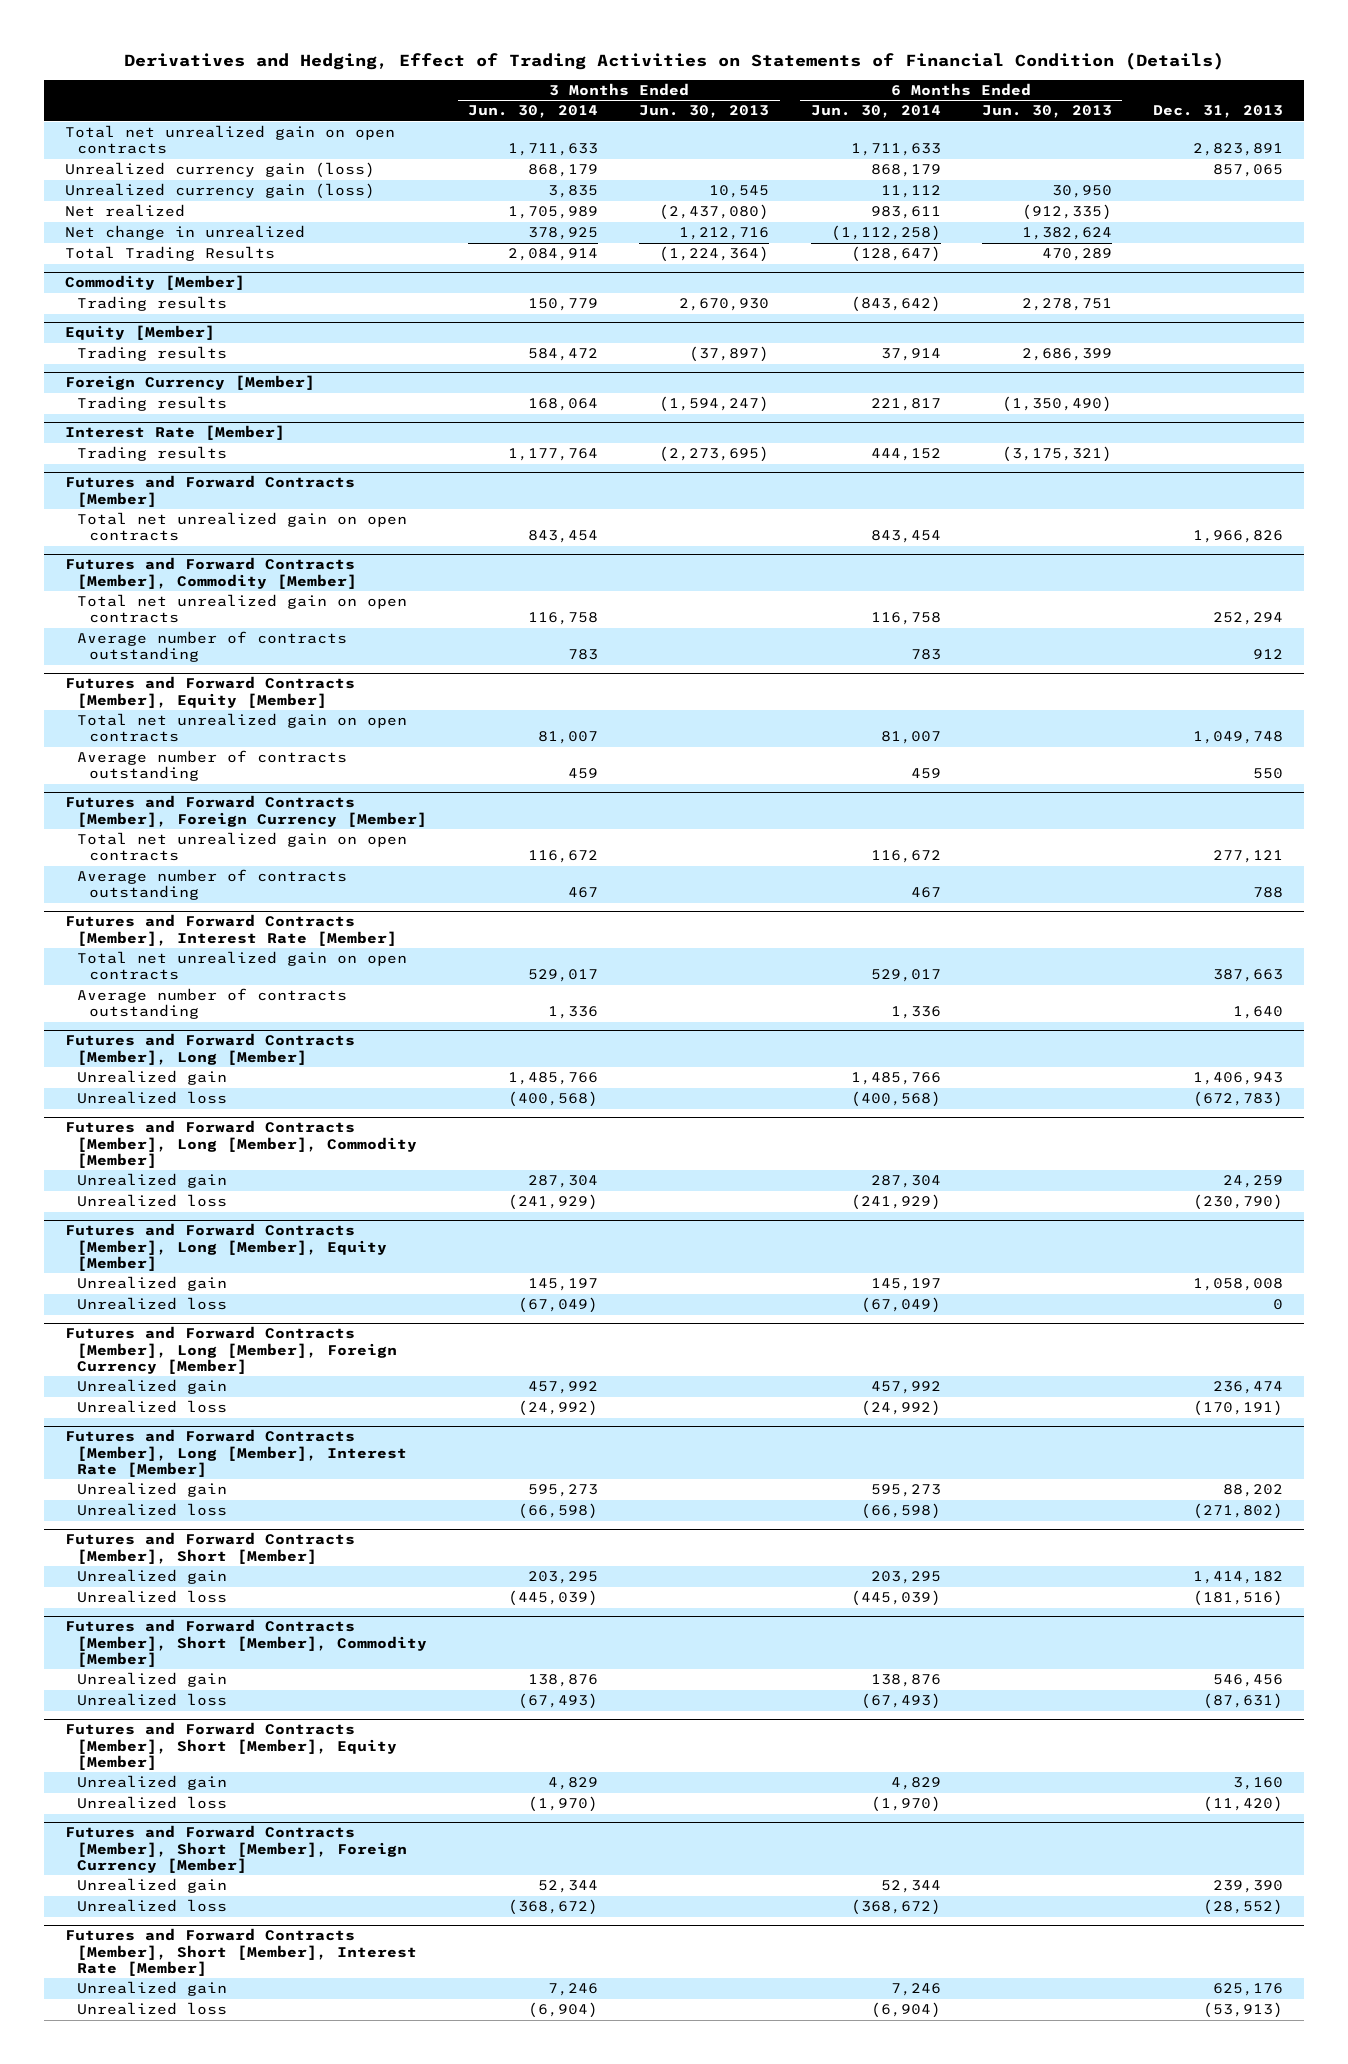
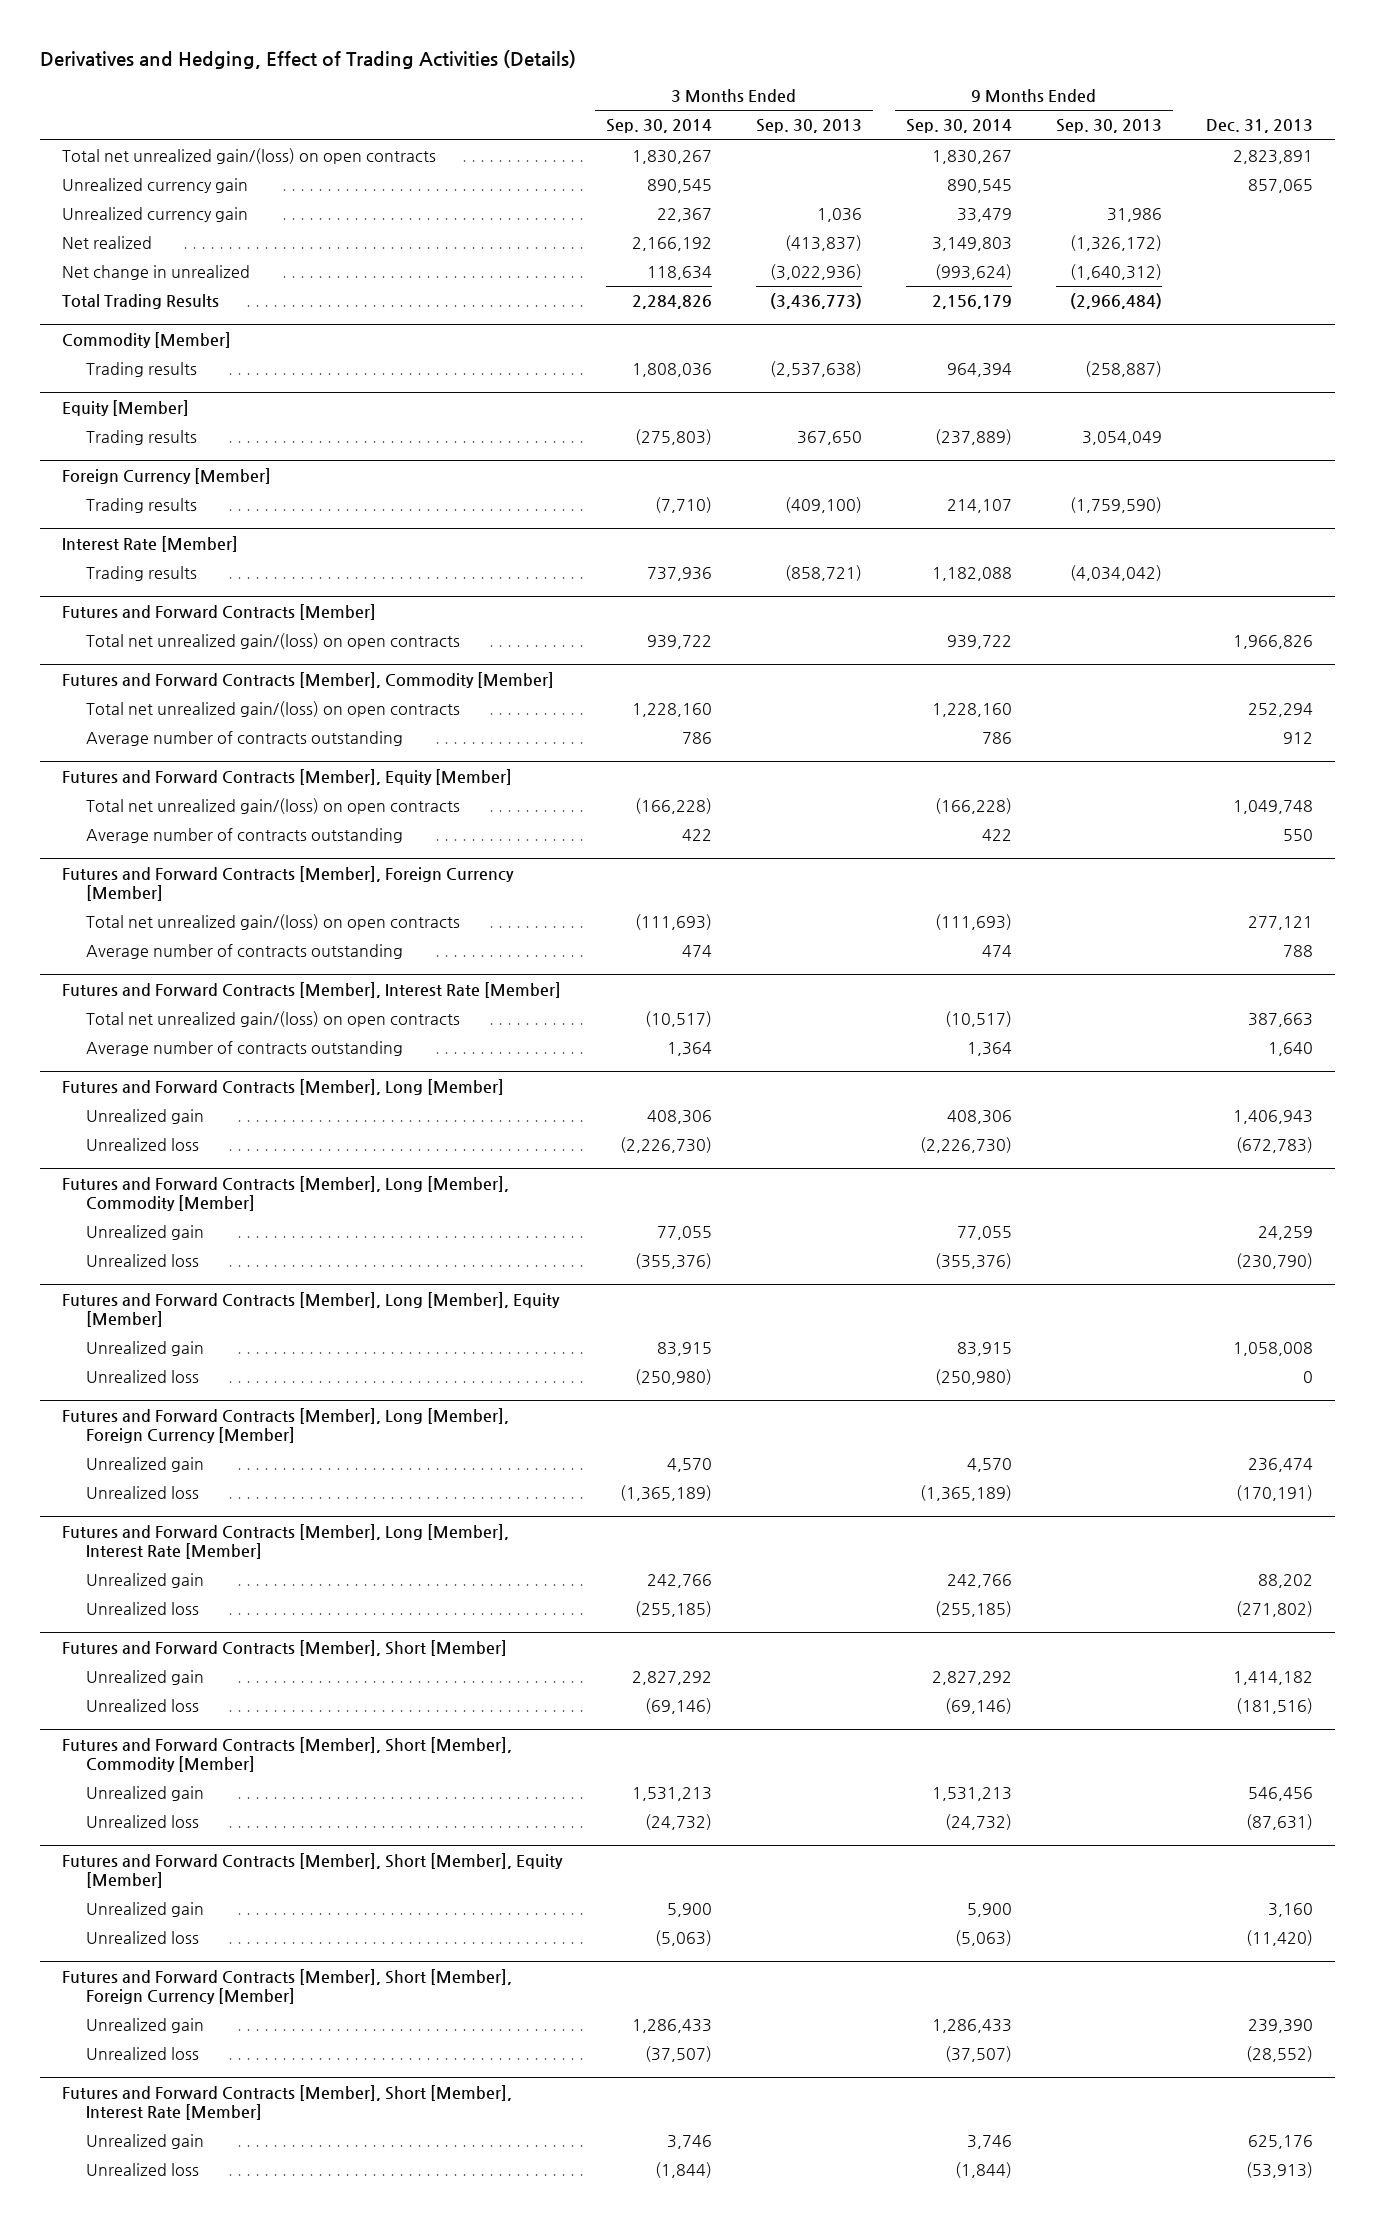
- Derivatives and Hedging, Effect of Trading Activities on Statements of Financial Condition (Details)
+ Derivatives and Hedging, Effect of Trading Activities (Details)
- | 3 Months Ended Jun. 30, 2014 | 3 Months Ended Jun. 30, 2013 | 6 Months Ended Jun. 30, 2014 | 6 Months Ended Jun. 30, 2013 | Dec. 31, 2013
+ | 3 Months Ended Sep. 30, 2014 | 3 Months Ended Sep. 30, 2013 | 9 Months Ended Sep. 30, 2014 | 9 Months Ended Sep. 30, 2013 | Dec. 31, 2013
- Total net unrealized gain on open contracts | 1,711,633 | | 1,711,633 | | 2,823,891
- Unrealized currency gain (loss) | 868,179 | | 868,179 | | 857,065
- Unrealized currency gain (loss) | 3,835 | 10,545 | 11,112 | 30,950 |
+ Total net unrealized gain/(loss) on open contracts | 1,830,267 | | 1,830,267 | | 2,823,891
+ Unrealized currency gain | 890,545 | | 890,545 | | 857,065
+ Unrealized currency gain | 22,367 | 1,036 | 33,479 | 31,986 |
@ Futures and Forward Contracts [Member]
- Total net unrealized gain on open contracts | 843,454 | | 843,454 | | 1,966,826
+ Total net unrealized gain/(loss) on open contracts | 939,722 | | 939,722 | | 1,966,826
@ Futures and Forward Contracts [Member], Commodity [Member]
- Total net unrealized gain on open contracts | 116,758 | | 116,758 | | 252,294
+ Total net unrealized gain/(loss) on open contracts | 1,228,160 | | 1,228,160 | | 252,294
@ Futures and Forward Contracts [Member], Equity [Member]
- Total net unrealized gain on open contracts | 81,007 | | 81,007 | | 1,049,748
+ Total net unrealized gain/(loss) on open contracts | (166,228) | | (166,228) | | 1,049,748
@ Futures and Forward Contracts [Member], Foreign Currency [Member]
- Total net unrealized gain on open contracts | 116,672 | | 116,672 | | 277,121
+ Total net unrealized gain/(loss) on open contracts | (111,693) | | (111,693) | | 277,121
@ Futures and Forward Contracts [Member], Interest Rate [Member]
- Total net unrealized gain on open contracts | 529,017 | | 529,017 | | 387,663
+ Total net unrealized gain/(loss) on open contracts | (10,517) | | (10,517) | | 387,663

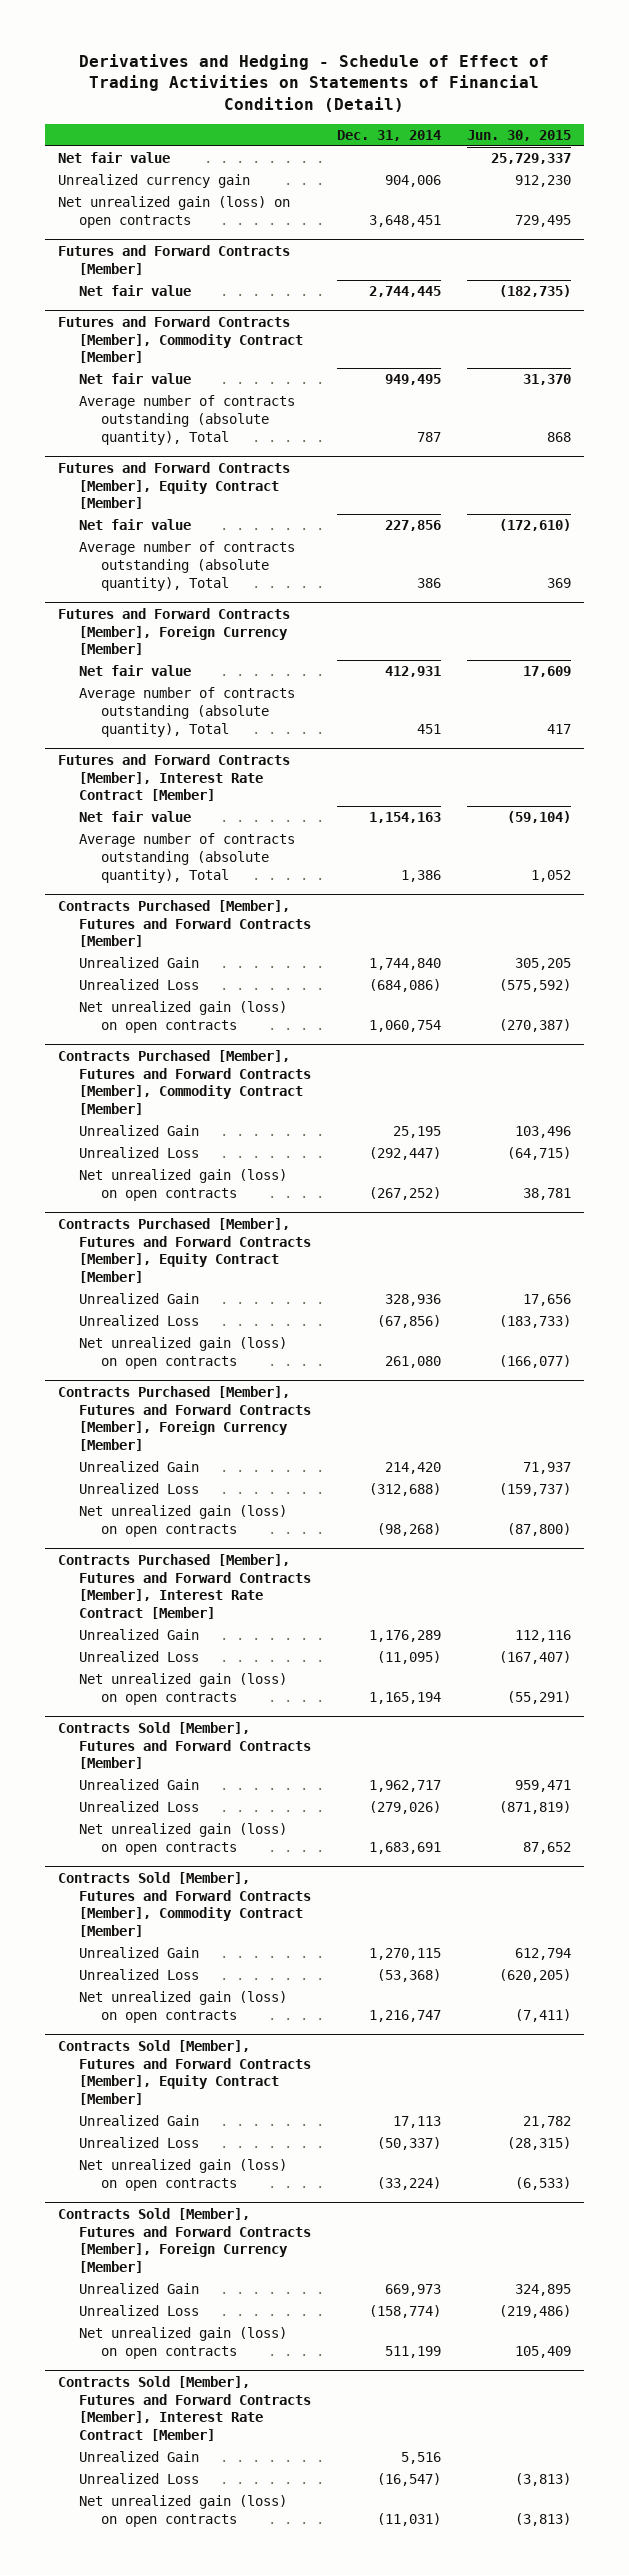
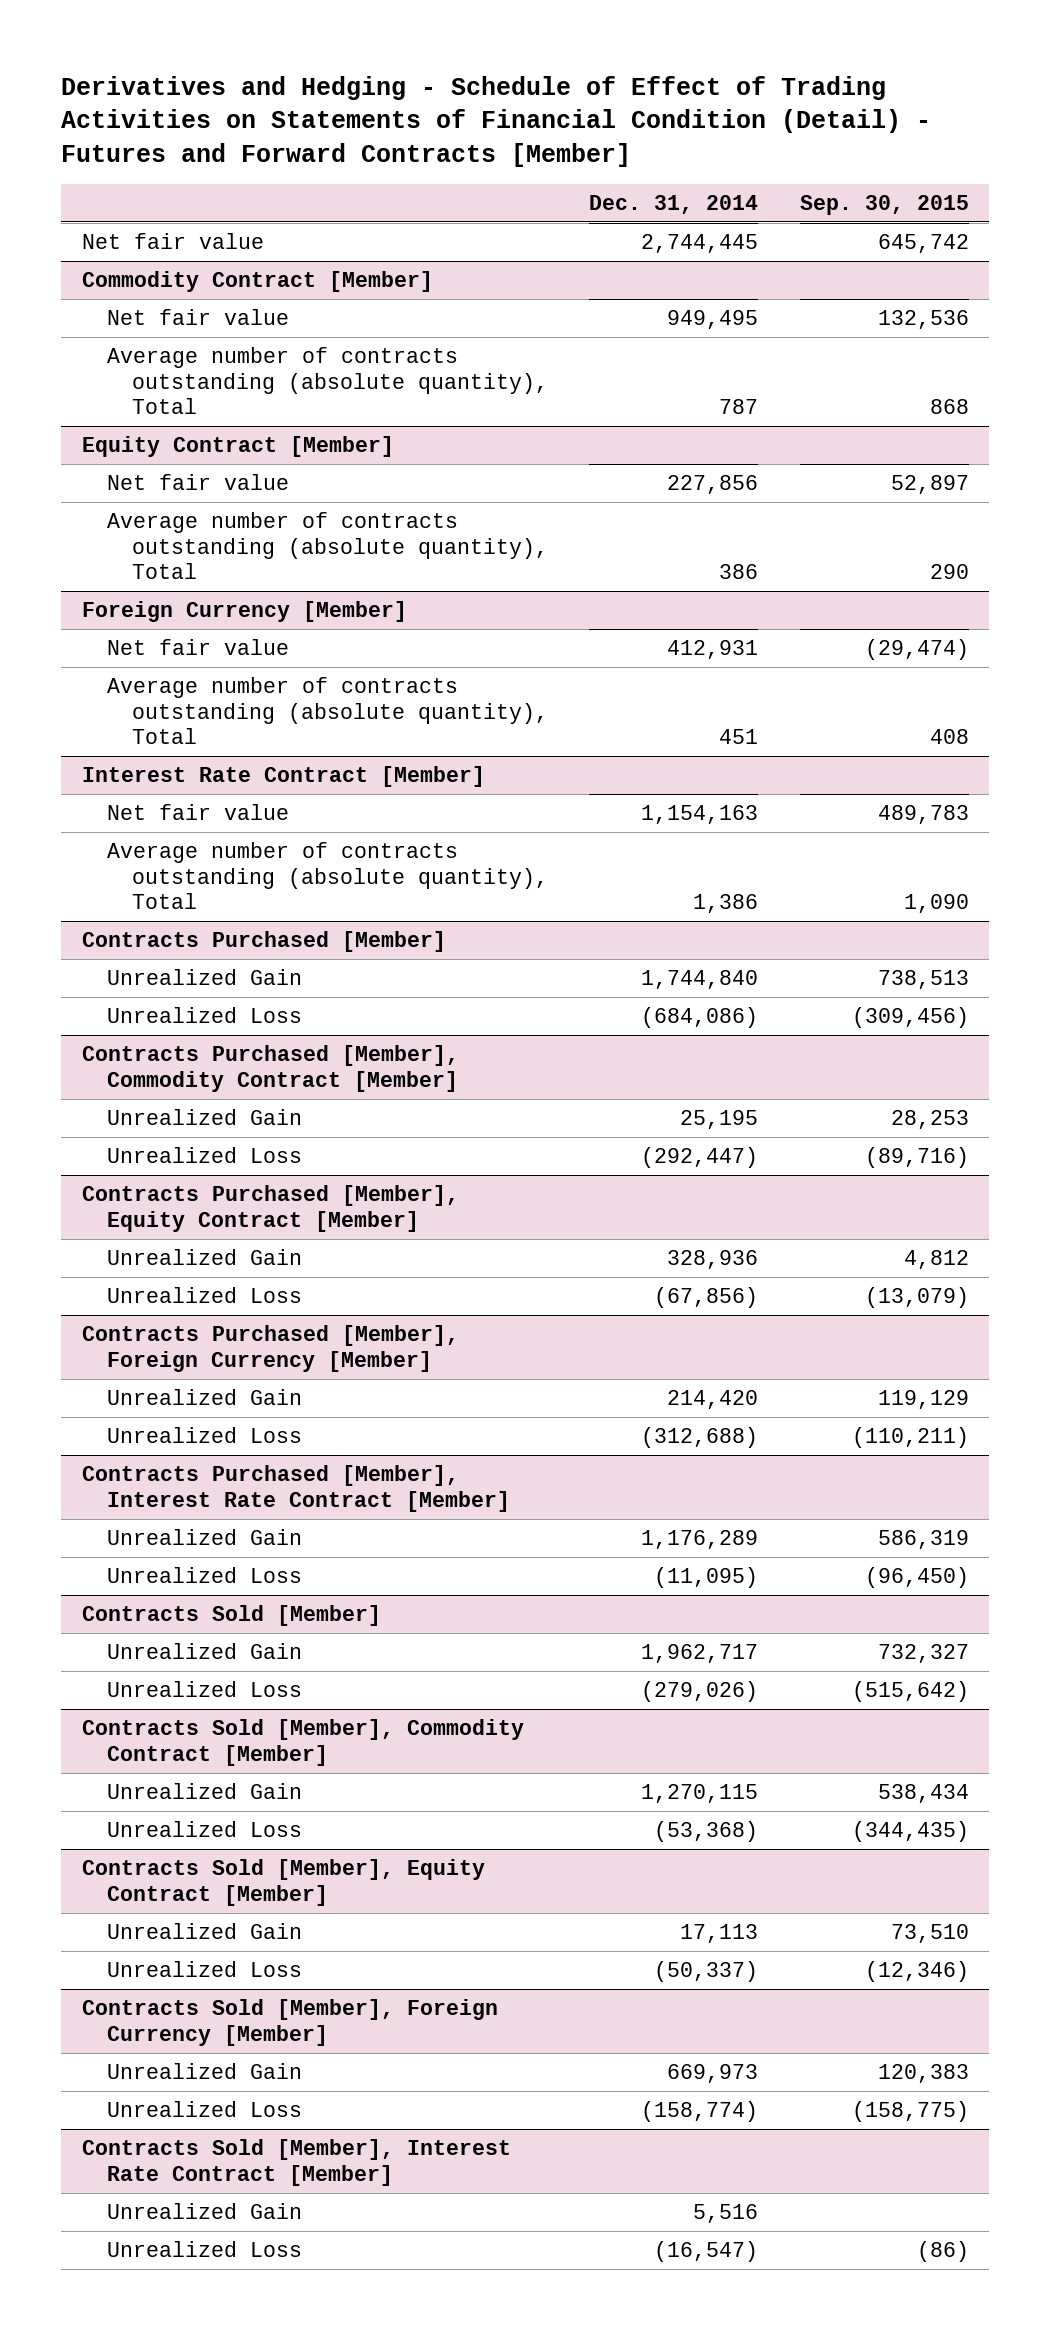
- Derivatives and Hedging - Schedule of Effect of Trading Activities on Statements of Financial Condition (Detail)
+ Derivatives and Hedging - Schedule of Effect of Trading Activities on Statements of Financial Condition (Detail) - Futures and Forward Contracts [Member]
- | Dec. 31, 2014 | Jun. 30, 2015
+ | Dec. 31, 2014 | Sep. 30, 2015
- Net fair value | | 25,729,337
- Unrealized currency gain | 904,006 | 912,230
- Net unrealized gain (loss) on open contracts | 3,648,451 | 729,495
- Futures and Forward Contracts [Member]
- Futures and Forward Contracts [Member], Commodity Contract [Member]
+ Commodity Contract [Member]
- Futures and Forward Contracts [Member], Equity Contract [Member]
+ Equity Contract [Member]
- Futures and Forward Contracts [Member], Foreign Currency [Member]
+ Foreign Currency [Member]
- Futures and Forward Contracts [Member], Interest Rate Contract [Member]
+ Interest Rate Contract [Member]
- Contracts Purchased [Member], Futures and Forward Contracts [Member]
+ Contracts Purchased [Member]
- Net unrealized gain (loss) on open contracts | 1,060,754 | (270,387)
- Contracts Purchased [Member], Futures and Forward Contracts [Member], Commodity Contract [Member]
+ Contracts Purchased [Member], Commodity Contract [Member]
- Net unrealized gain (loss) on open contracts | (267,252) | 38,781
- Contracts Purchased [Member], Futures and Forward Contracts [Member], Equity Contract [Member]
+ Contracts Purchased [Member], Equity Contract [Member]
- Net unrealized gain (loss) on open contracts | 261,080 | (166,077)
- Contracts Purchased [Member], Futures and Forward Contracts [Member], Foreign Currency [Member]
+ Contracts Purchased [Member], Foreign Currency [Member]
- Net unrealized gain (loss) on open contracts | (98,268) | (87,800)
- Contracts Purchased [Member], Futures and Forward Contracts [Member], Interest Rate Contract [Member]
+ Contracts Purchased [Member], Interest Rate Contract [Member]
- Net unrealized gain (loss) on open contracts | 1,165,194 | (55,291)
- Contracts Sold [Member], Futures and Forward Contracts [Member]
+ Contracts Sold [Member]
- Net unrealized gain (loss) on open contracts | 1,683,691 | 87,652
- Contracts Sold [Member], Futures and Forward Contracts [Member], Commodity Contract [Member]
+ Contracts Sold [Member], Commodity Contract [Member]
- Net unrealized gain (loss) on open contracts | 1,216,747 | (7,411)
- Contracts Sold [Member], Futures and Forward Contracts [Member], Equity Contract [Member]
+ Contracts Sold [Member], Equity Contract [Member]
- Net unrealized gain (loss) on open contracts | (33,224) | (6,533)
- Contracts Sold [Member], Futures and Forward Contracts [Member], Foreign Currency [Member]
+ Contracts Sold [Member], Foreign Currency [Member]
- Net unrealized gain (loss) on open contracts | 511,199 | 105,409
- Contracts Sold [Member], Futures and Forward Contracts [Member], Interest Rate Contract [Member]
+ Contracts Sold [Member], Interest Rate Contract [Member]
- Net unrealized gain (loss) on open contracts | (11,031) | (3,813)

